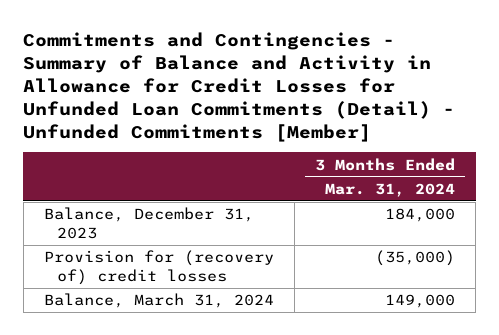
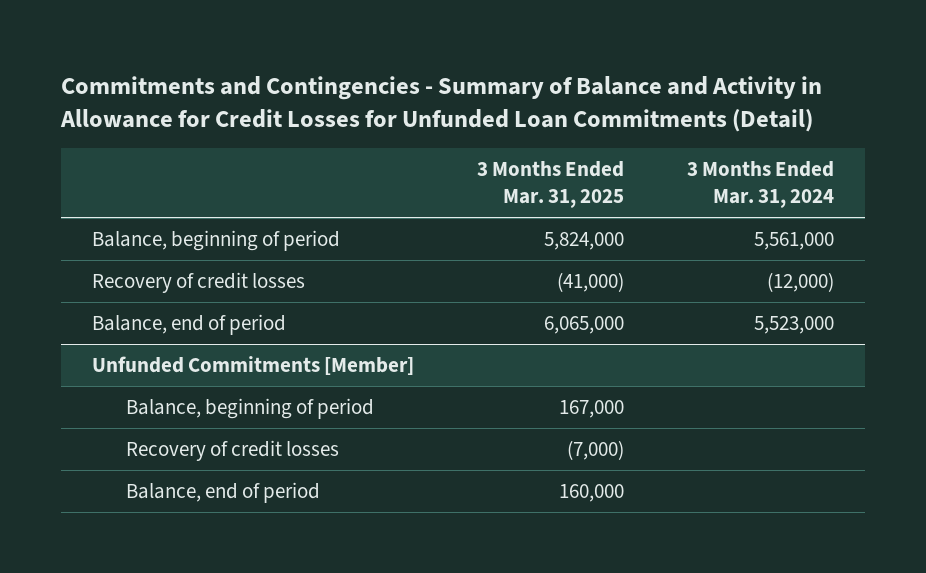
- Commitments and Contingencies - Summary of Balance and Activity in Allowance for Credit Losses for Unfunded Loan Commitments (Detail) - Unfunded Commitments [Member]
+ Commitments and Contingencies - Summary of Balance and Activity in Allowance for Credit Losses for Unfunded Loan Commitments (Detail)
- | 3 Months Ended Mar. 31, 2024
+ | 3 Months Ended Mar. 31, 2025 | 3 Months Ended Mar. 31, 2024
- Balance, December 31, 2023 | 184,000
- Provision for (recovery of) credit losses | (35,000)
- Balance, March 31, 2024 | 149,000
+ Balance, beginning of period | 5,824,000 | 5,561,000
+ Recovery of credit losses | (41,000) | (12,000)
+ Balance, end of period | 6,065,000 | 5,523,000
+ Unfunded Commitments [Member]
+ Balance, beginning of period | 167,000 |
+ Recovery of credit losses | (7,000) |
+ Balance, end of period | 160,000 |

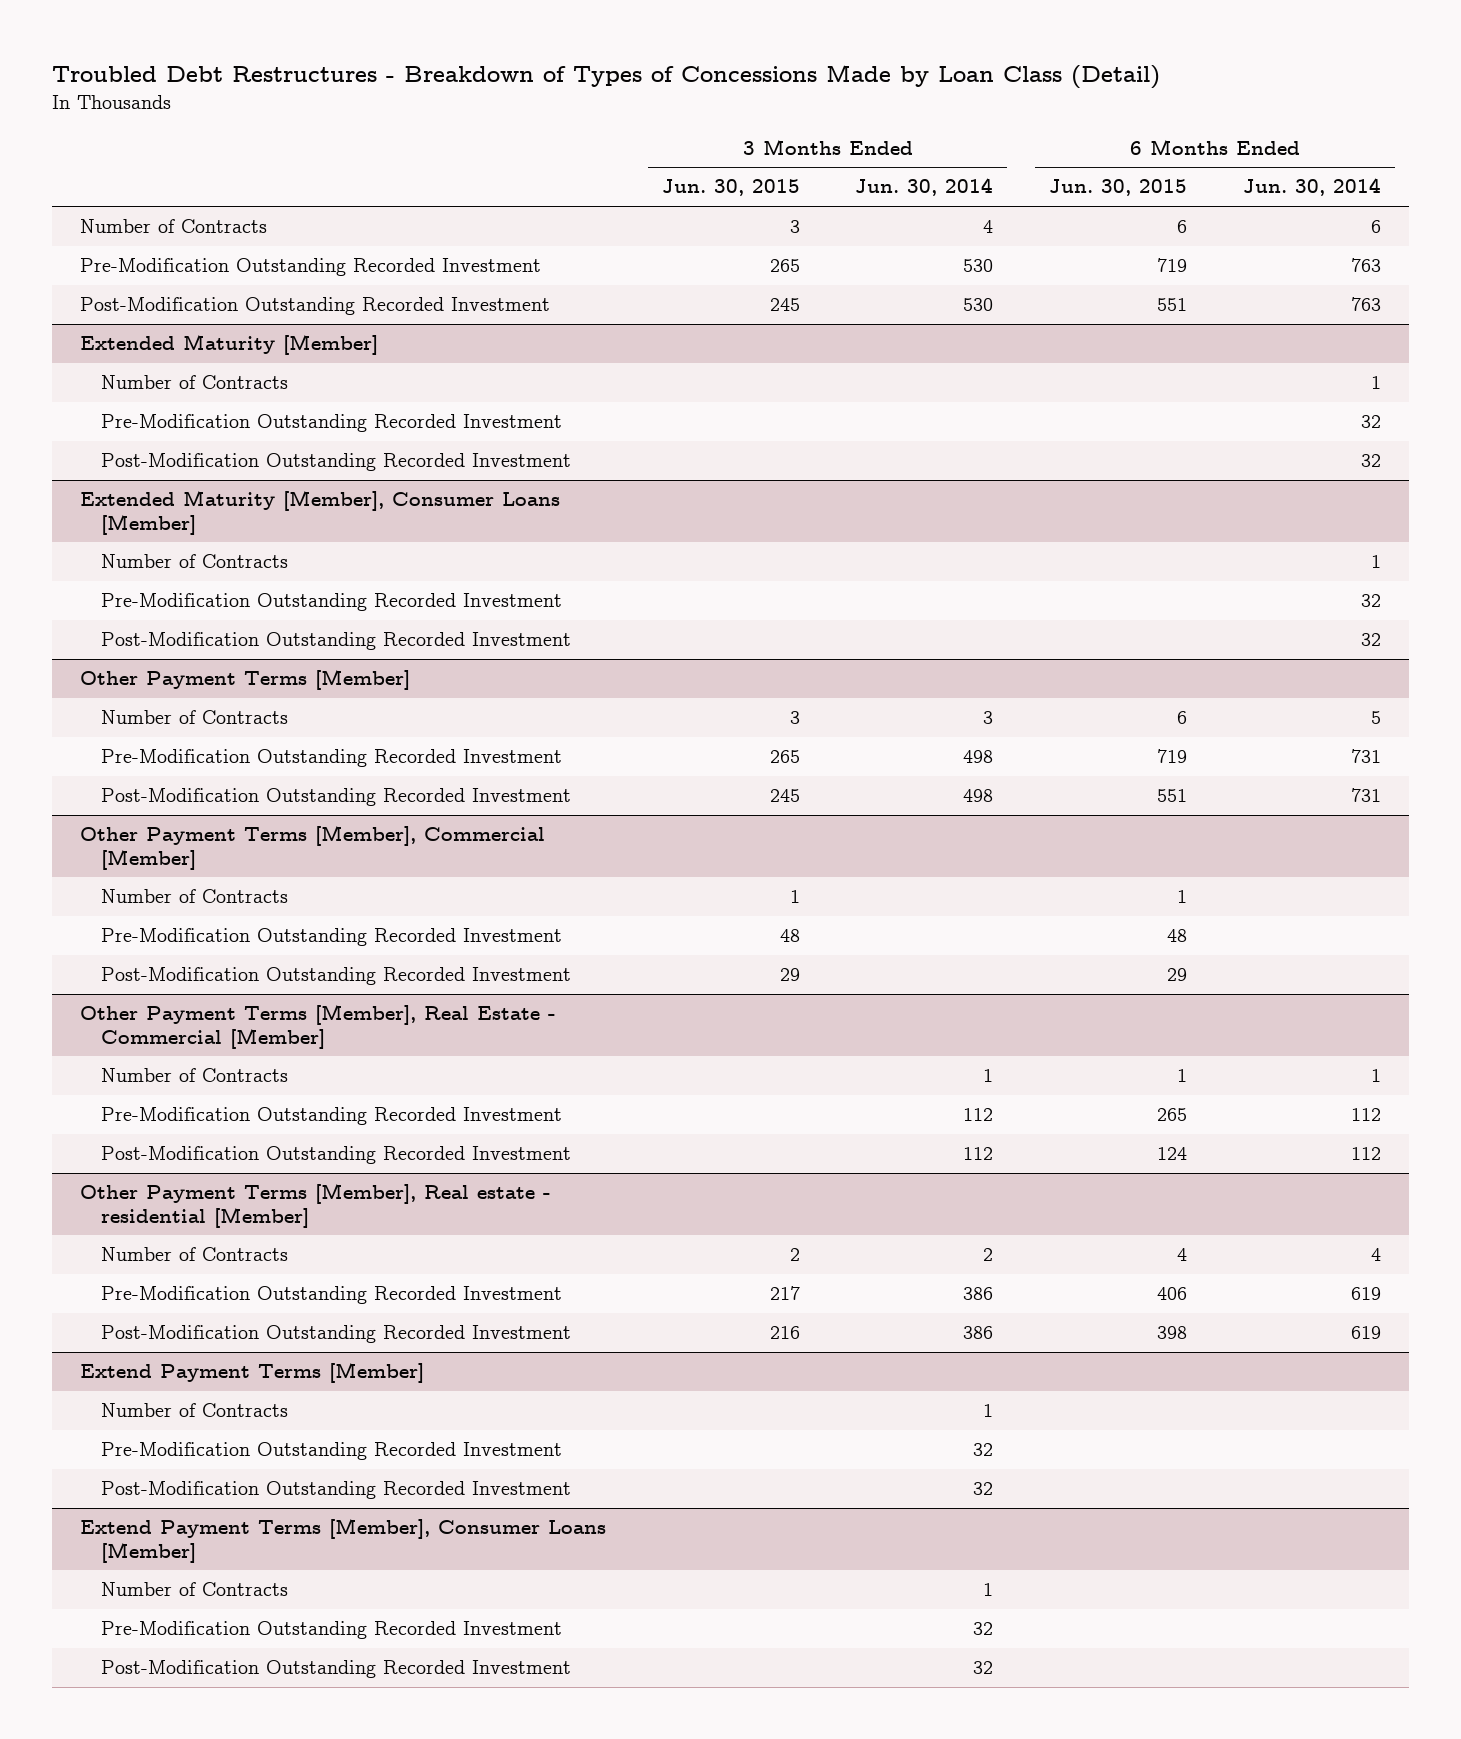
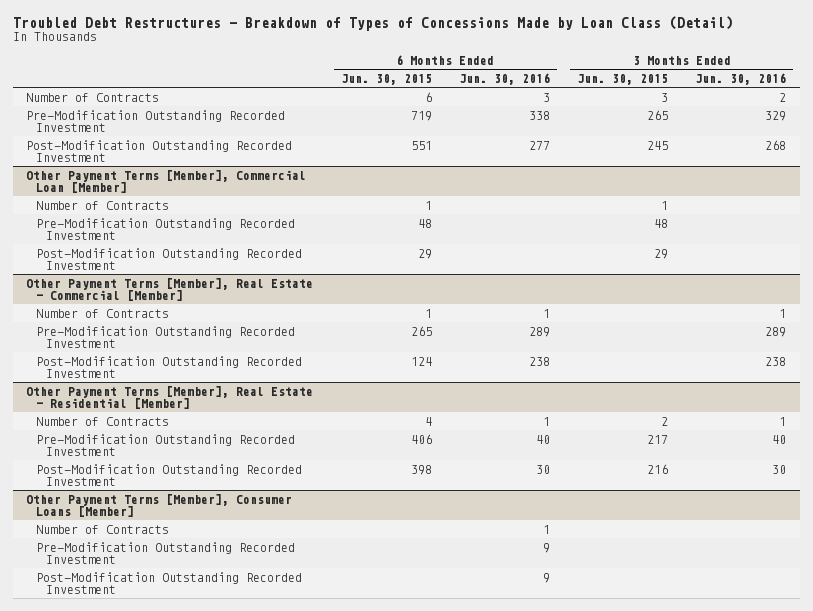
- | 3 Months Ended Jun. 30, 2015 | 3 Months Ended Jun. 30, 2014 | 6 Months Ended Jun. 30, 2015 | 6 Months Ended Jun. 30, 2014
+ | 6 Months Ended Jun. 30, 2015 | 6 Months Ended Jun. 30, 2016 | 3 Months Ended Jun. 30, 2015 | 3 Months Ended Jun. 30, 2016
- Extended Maturity [Member]
- Number of Contracts | | | | 1
- Pre-Modification Outstanding Recorded Investment | | | | 32
- Post-Modification Outstanding Recorded Investment | | | | 32
- Extended Maturity [Member], Consumer Loans [Member]
- Number of Contracts | | | | 1
- Pre-Modification Outstanding Recorded Investment | | | | 32
- Post-Modification Outstanding Recorded Investment | | | | 32
- Other Payment Terms [Member]
- Number of Contracts | 3 | 3 | 6 | 5
- Pre-Modification Outstanding Recorded Investment | 265 | 498 | 719 | 731
- Post-Modification Outstanding Recorded Investment | 245 | 498 | 551 | 731
- Other Payment Terms [Member], Commercial [Member]
+ Other Payment Terms [Member], Commercial Loan [Member]
- Other Payment Terms [Member], Real estate - residential [Member]
+ Other Payment Terms [Member], Real Estate - Residential [Member]
- Extend Payment Terms [Member]
- Number of Contracts | | 1 | |
- Pre-Modification Outstanding Recorded Investment | | 32 | |
- Post-Modification Outstanding Recorded Investment | | 32 | |
- Extend Payment Terms [Member], Consumer Loans [Member]
+ Other Payment Terms [Member], Consumer Loans [Member]

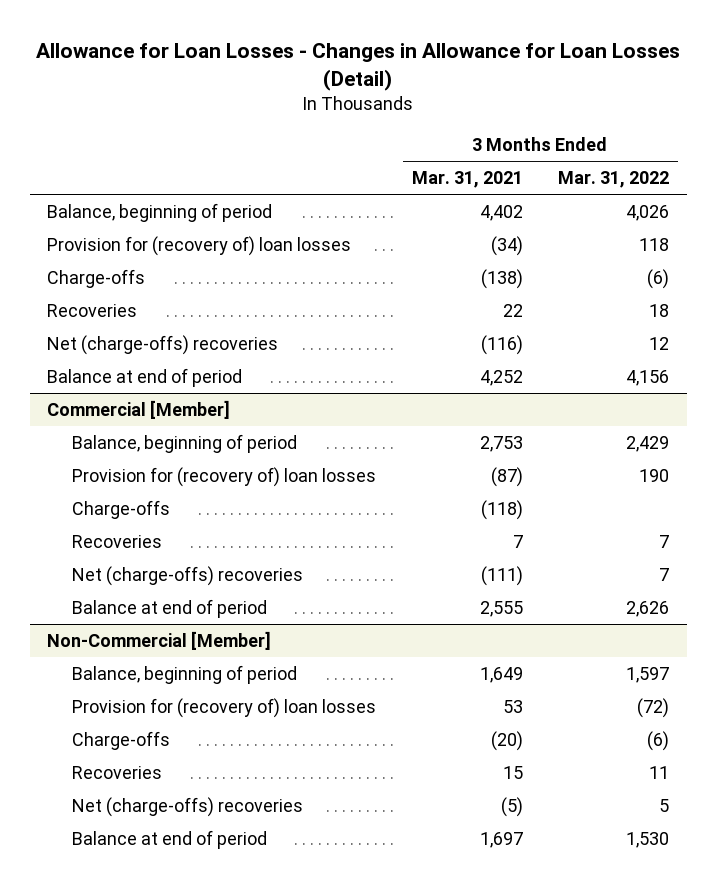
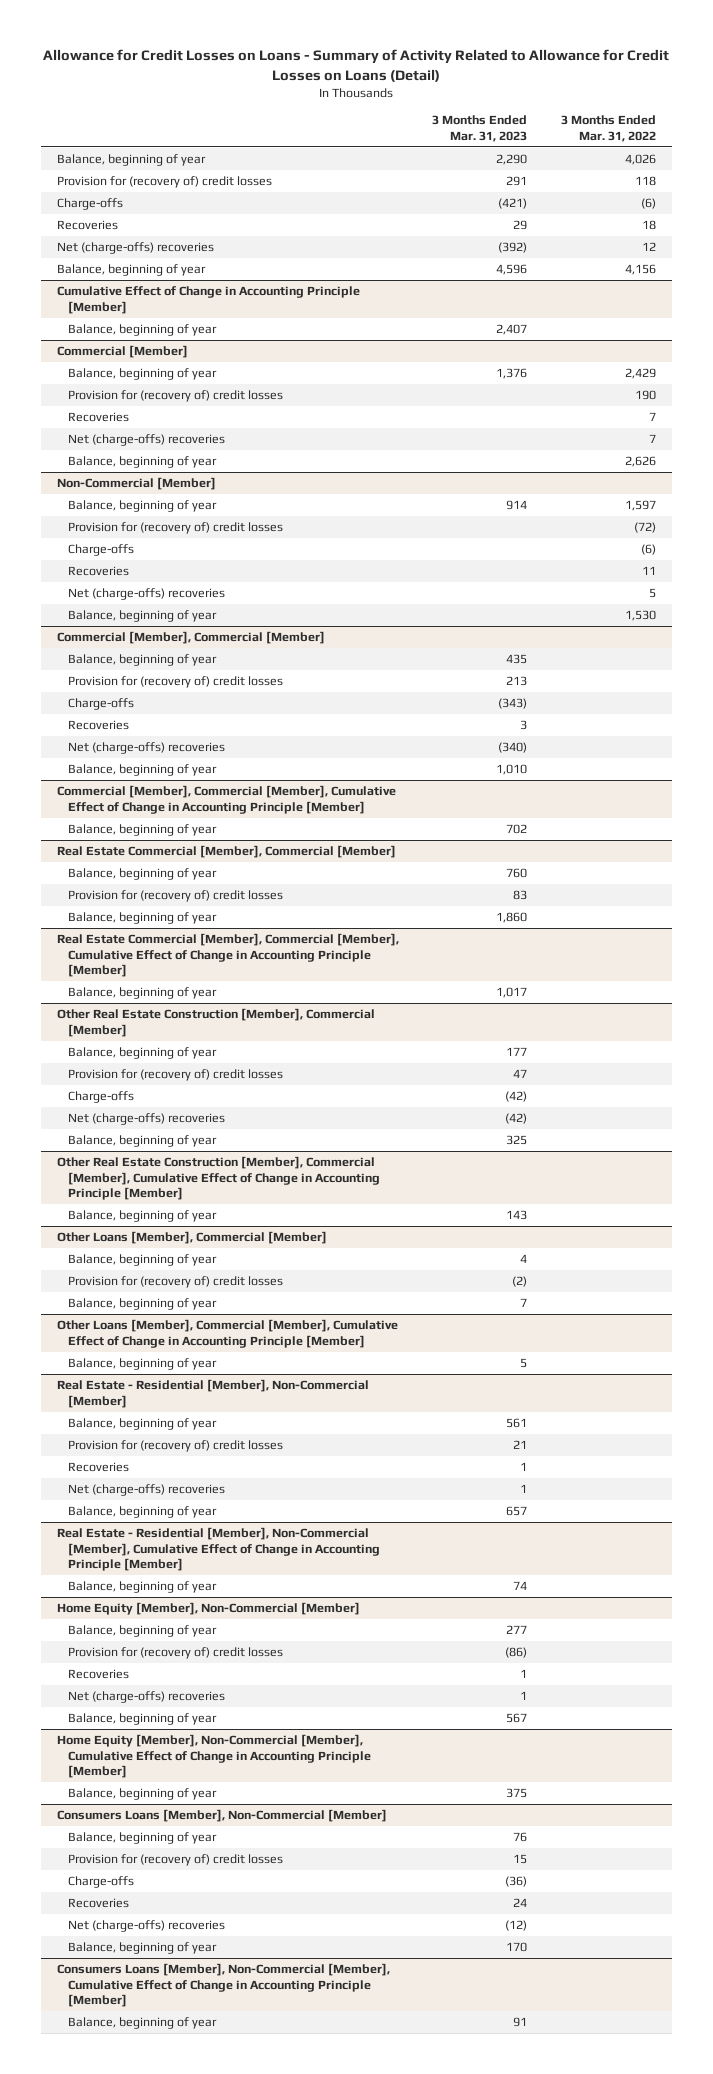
- Allowance for Loan Losses - Changes in Allowance for Loan Losses (Detail)
+ Allowance for Credit Losses on Loans - Summary of Activity Related to Allowance for Credit Losses on Loans (Detail)
- | 3 Months Ended Mar. 31, 2021 | 3 Months Ended Mar. 31, 2022
+ | 3 Months Ended Mar. 31, 2023 | 3 Months Ended Mar. 31, 2022
- Balance, beginning of period | 4,402 | 4,026
- Provision for (recovery of) loan losses | (34) | 118
+ Balance, beginning of year | 2,290 | 4,026
+ Provision for (recovery of) credit losses | 291 | 118
- Balance at end of period | 4,252 | 4,156
+ Balance, beginning of year | 4,596 | 4,156
+ Cumulative Effect of Change in Accounting Principle [Member]
+ Balance, beginning of year | 2,407 |
@ Commercial [Member]
- Balance, beginning of period | 2,753 | 2,429
- Provision for (recovery of) loan losses | (87) | 190
- Charge-offs | (118) |
+ Balance, beginning of year | 1,376 | 2,429
+ Provision for (recovery of) credit losses | | 190
- Balance at end of period | 2,555 | 2,626
+ Balance, beginning of year | | 2,626
@ Non-Commercial [Member]
- Balance, beginning of period | 1,649 | 1,597
- Provision for (recovery of) loan losses | 53 | (72)
+ Balance, beginning of year | 914 | 1,597
+ Provision for (recovery of) credit losses | | (72)
- Balance at end of period | 1,697 | 1,530
+ Balance, beginning of year | | 1,530
+ Commercial [Member], Commercial [Member]
+ Balance, beginning of year | 435 |
+ Provision for (recovery of) credit losses | 213 |
+ Charge-offs | (343) |
+ Recoveries | 3 |
+ Net (charge-offs) recoveries | (340) |
+ Balance, beginning of year | 1,010 |
+ Commercial [Member], Commercial [Member], Cumulative Effect of Change in Accounting Principle [Member]
+ Balance, beginning of year | 702 |
+ Real Estate Commercial [Member], Commercial [Member]
+ Balance, beginning of year | 760 |
+ Provision for (recovery of) credit losses | 83 |
+ Balance, beginning of year | 1,860 |
+ Real Estate Commercial [Member], Commercial [Member], Cumulative Effect of Change in Accounting Principle [Member]
+ Balance, beginning of year | 1,017 |
+ Other Real Estate Construction [Member], Commercial [Member]
+ Balance, beginning of year | 177 |
+ Provision for (recovery of) credit losses | 47 |
+ Charge-offs | (42) |
+ Net (charge-offs) recoveries | (42) |
+ Balance, beginning of year | 325 |
+ Other Real Estate Construction [Member], Commercial [Member], Cumulative Effect of Change in Accounting Principle [Member]
+ Balance, beginning of year | 143 |
+ Other Loans [Member], Commercial [Member]
+ Balance, beginning of year | 4 |
+ Provision for (recovery of) credit losses | (2) |
+ Balance, beginning of year | 7 |
+ Other Loans [Member], Commercial [Member], Cumulative Effect of Change in Accounting Principle [Member]
+ Balance, beginning of year | 5 |
+ Real Estate - Residential [Member], Non-Commercial [Member]
+ Balance, beginning of year | 561 |
+ Provision for (recovery of) credit losses | 21 |
+ Recoveries | 1 |
+ Net (charge-offs) recoveries | 1 |
+ Balance, beginning of year | 657 |
+ Real Estate - Residential [Member], Non-Commercial [Member], Cumulative Effect of Change in Accounting Principle [Member]
+ Balance, beginning of year | 74 |
+ Home Equity [Member], Non-Commercial [Member]
+ Balance, beginning of year | 277 |
+ Provision for (recovery of) credit losses | (86) |
+ Recoveries | 1 |
+ Net (charge-offs) recoveries | 1 |
+ Balance, beginning of year | 567 |
+ Home Equity [Member], Non-Commercial [Member], Cumulative Effect of Change in Accounting Principle [Member]
+ Balance, beginning of year | 375 |
+ Consumers Loans [Member], Non-Commercial [Member]
+ Balance, beginning of year | 76 |
+ Provision for (recovery of) credit losses | 15 |
+ Charge-offs | (36) |
+ Recoveries | 24 |
+ Net (charge-offs) recoveries | (12) |
+ Balance, beginning of year | 170 |
+ Consumers Loans [Member], Non-Commercial [Member], Cumulative Effect of Change in Accounting Principle [Member]
+ Balance, beginning of year | 91 |

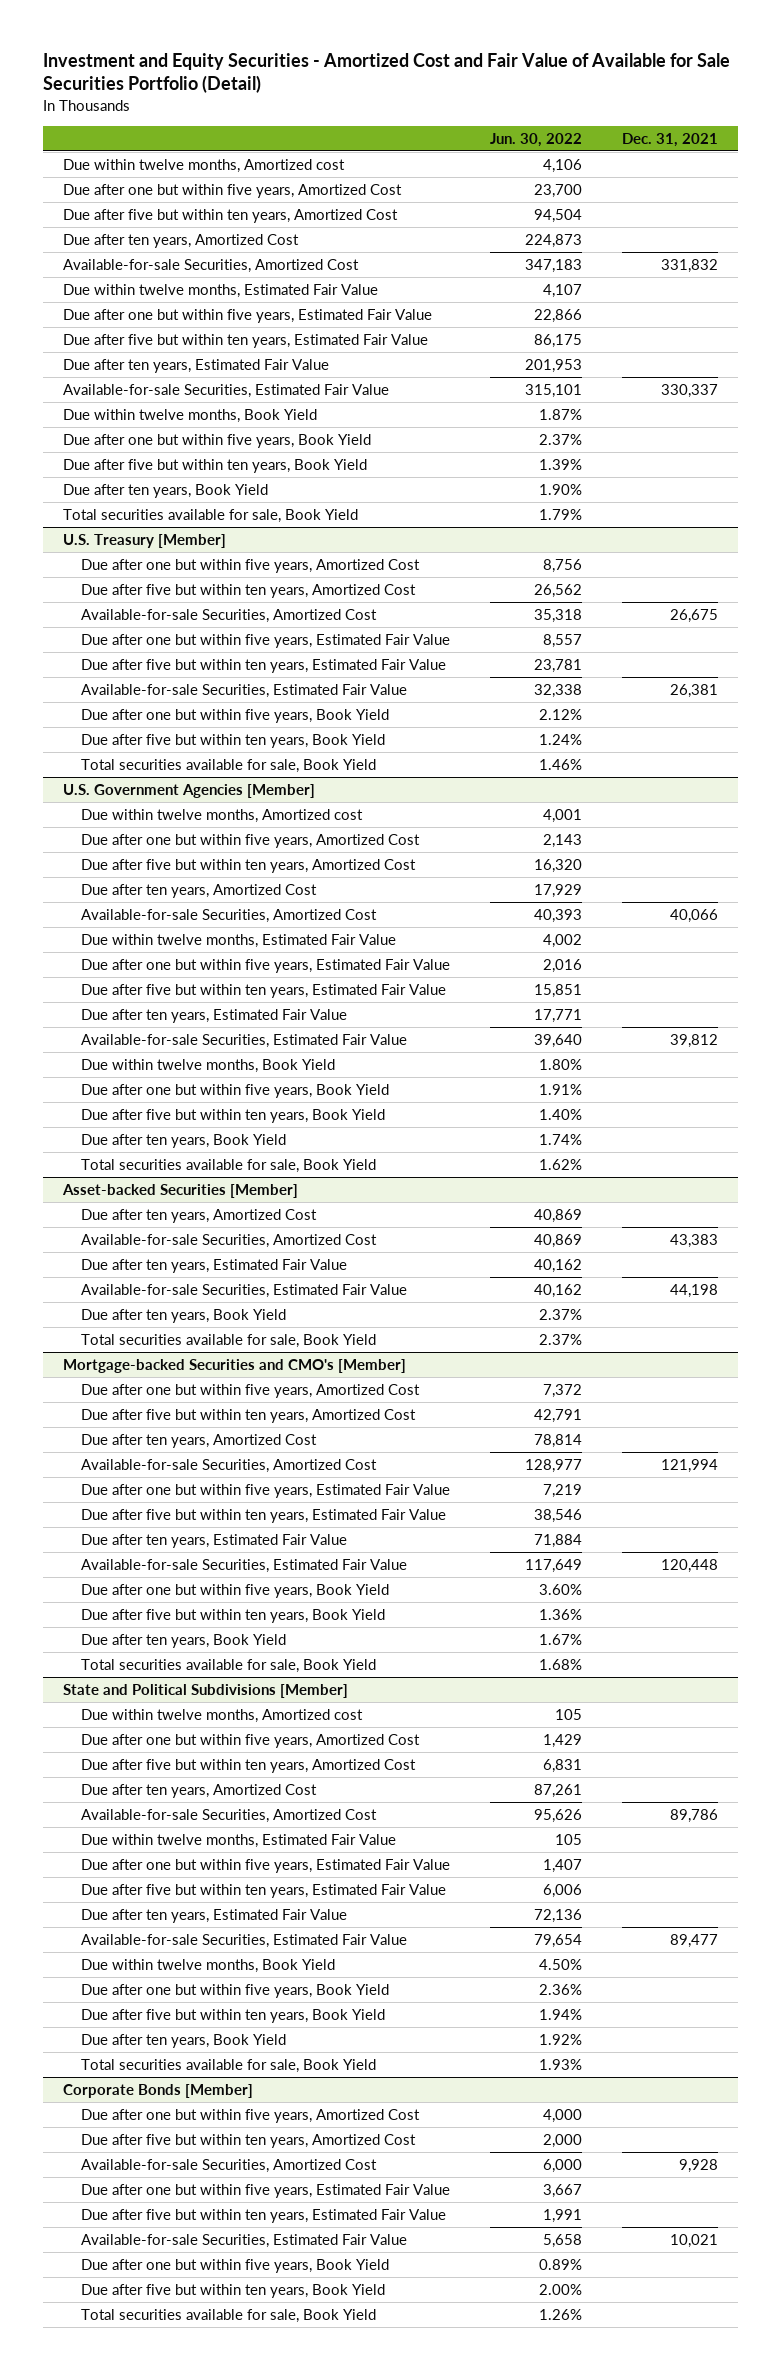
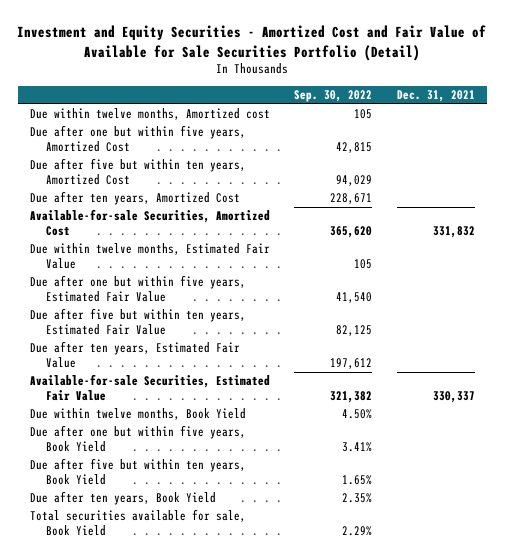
- | Jun. 30, 2022 | Dec. 31, 2021
+ | Sep. 30, 2022 | Dec. 31, 2021
- U.S. Treasury [Member]
- Due after one but within five years, Amortized Cost | 8,756 |
- Due after five but within ten years, Amortized Cost | 26,562 |
- Available-for-sale Securities, Amortized Cost | 35,318 | 26,675
- Due after one but within five years, Estimated Fair Value | 8,557 |
- Due after five but within ten years, Estimated Fair Value | 23,781 |
- Available-for-sale Securities, Estimated Fair Value | 32,338 | 26,381
- Due after one but within five years, Book Yield | 2.12% |
- Due after five but within ten years, Book Yield | 1.24% |
- Total securities available for sale, Book Yield | 1.46% |
- U.S. Government Agencies [Member]
- Due within twelve months, Amortized cost | 4,001 |
- Due after one but within five years, Amortized Cost | 2,143 |
- Due after five but within ten years, Amortized Cost | 16,320 |
- Due after ten years, Amortized Cost | 17,929 |
- Available-for-sale Securities, Amortized Cost | 40,393 | 40,066
- Due within twelve months, Estimated Fair Value | 4,002 |
- Due after one but within five years, Estimated Fair Value | 2,016 |
- Due after five but within ten years, Estimated Fair Value | 15,851 |
- Due after ten years, Estimated Fair Value | 17,771 |
- Available-for-sale Securities, Estimated Fair Value | 39,640 | 39,812
- Due within twelve months, Book Yield | 1.80% |
- Due after one but within five years, Book Yield | 1.91% |
- Due after five but within ten years, Book Yield | 1.40% |
- Due after ten years, Book Yield | 1.74% |
- Total securities available for sale, Book Yield | 1.62% |
- Asset-backed Securities [Member]
- Due after ten years, Amortized Cost | 40,869 |
- Available-for-sale Securities, Amortized Cost | 40,869 | 43,383
- Due after ten years, Estimated Fair Value | 40,162 |
- Available-for-sale Securities, Estimated Fair Value | 40,162 | 44,198
- Due after ten years, Book Yield | 2.37% |
- Total securities available for sale, Book Yield | 2.37% |
- Mortgage-backed Securities and CMO's [Member]
- Due after one but within five years, Amortized Cost | 7,372 |
- Due after five but within ten years, Amortized Cost | 42,791 |
- Due after ten years, Amortized Cost | 78,814 |
- Available-for-sale Securities, Amortized Cost | 128,977 | 121,994
- Due after one but within five years, Estimated Fair Value | 7,219 |
- Due after five but within ten years, Estimated Fair Value | 38,546 |
- Due after ten years, Estimated Fair Value | 71,884 |
- Available-for-sale Securities, Estimated Fair Value | 117,649 | 120,448
- Due after one but within five years, Book Yield | 3.60% |
- Due after five but within ten years, Book Yield | 1.36% |
- Due after ten years, Book Yield | 1.67% |
- Total securities available for sale, Book Yield | 1.68% |
- State and Political Subdivisions [Member]
- Due within twelve months, Amortized cost | 105 |
- Due after one but within five years, Amortized Cost | 1,429 |
- Due after five but within ten years, Amortized Cost | 6,831 |
- Due after ten years, Amortized Cost | 87,261 |
- Available-for-sale Securities, Amortized Cost | 95,626 | 89,786
- Due within twelve months, Estimated Fair Value | 105 |
- Due after one but within five years, Estimated Fair Value | 1,407 |
- Due after five but within ten years, Estimated Fair Value | 6,006 |
- Due after ten years, Estimated Fair Value | 72,136 |
- Available-for-sale Securities, Estimated Fair Value | 79,654 | 89,477
- Due within twelve months, Book Yield | 4.50% |
- Due after one but within five years, Book Yield | 2.36% |
- Due after five but within ten years, Book Yield | 1.94% |
- Due after ten years, Book Yield | 1.92% |
- Total securities available for sale, Book Yield | 1.93% |
- Corporate Bonds [Member]
- Due after one but within five years, Amortized Cost | 4,000 |
- Due after five but within ten years, Amortized Cost | 2,000 |
- Available-for-sale Securities, Amortized Cost | 6,000 | 9,928
- Due after one but within five years, Estimated Fair Value | 3,667 |
- Due after five but within ten years, Estimated Fair Value | 1,991 |
- Available-for-sale Securities, Estimated Fair Value | 5,658 | 10,021
- Due after one but within five years, Book Yield | 0.89% |
- Due after five but within ten years, Book Yield | 2.00% |
- Total securities available for sale, Book Yield | 1.26% |

